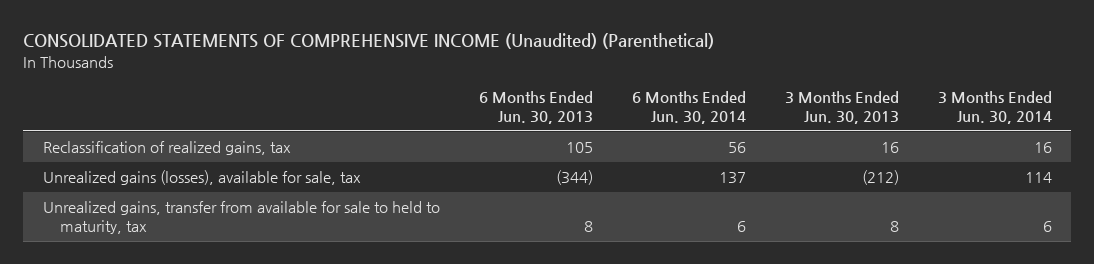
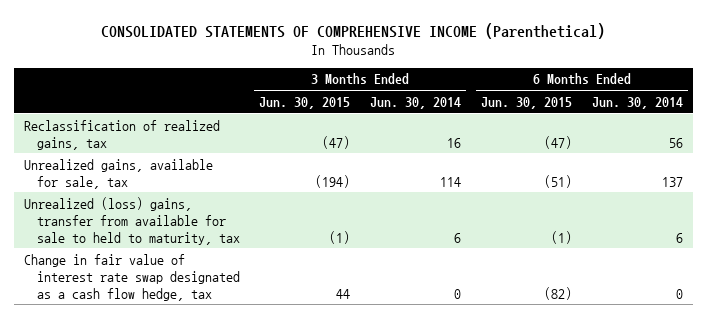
- CONSOLIDATED STATEMENTS OF COMPREHENSIVE INCOME (Unaudited) (Parenthetical)
+ CONSOLIDATED STATEMENTS OF COMPREHENSIVE INCOME (Parenthetical)
- | 6 Months Ended Jun. 30, 2013 | 6 Months Ended Jun. 30, 2014 | 3 Months Ended Jun. 30, 2013 | 3 Months Ended Jun. 30, 2014
+ | 3 Months Ended Jun. 30, 2015 | 3 Months Ended Jun. 30, 2014 | 6 Months Ended Jun. 30, 2015 | 6 Months Ended Jun. 30, 2014
- Unrealized gains (losses), available for sale, tax | (344) | 137 | (212) | 114
- Unrealized gains, transfer from available for sale to held to maturity, tax | 8 | 6 | 8 | 6
+ Unrealized gains, available for sale, tax | (194) | 114 | (51) | 137
+ Unrealized (loss) gains, transfer from available for sale to held to maturity, tax | (1) | 6 | (1) | 6
+ Change in fair value of interest rate swap designated as a cash flow hedge, tax | 44 | 0 | (82) | 0

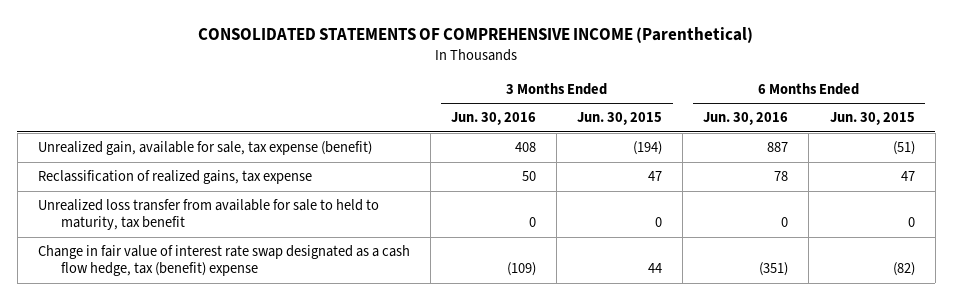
- | 3 Months Ended Jun. 30, 2015 | 3 Months Ended Jun. 30, 2014 | 6 Months Ended Jun. 30, 2015 | 6 Months Ended Jun. 30, 2014
+ | 3 Months Ended Jun. 30, 2016 | 3 Months Ended Jun. 30, 2015 | 6 Months Ended Jun. 30, 2016 | 6 Months Ended Jun. 30, 2015
- Reclassification of realized gains, tax | (47) | 16 | (47) | 56
- Unrealized gains, available for sale, tax | (194) | 114 | (51) | 137
- Unrealized (loss) gains, transfer from available for sale to held to maturity, tax | (1) | 6 | (1) | 6
- Change in fair value of interest rate swap designated as a cash flow hedge, tax | 44 | 0 | (82) | 0
+ Unrealized gain, available for sale, tax expense (benefit) | 408 | (194) | 887 | (51)
+ Reclassification of realized gains, tax expense | 50 | 47 | 78 | 47
+ Unrealized loss transfer from available for sale to held to maturity, tax benefit | 0 | 0 | 0 | 0
+ Change in fair value of interest rate swap designated as a cash flow hedge, tax (benefit) expense | (109) | 44 | (351) | (82)

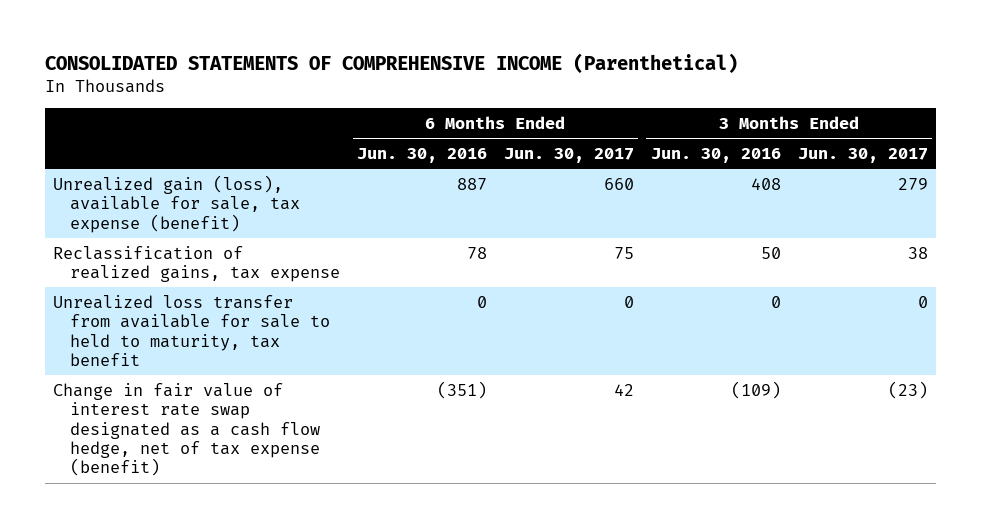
- | 3 Months Ended Jun. 30, 2016 | 3 Months Ended Jun. 30, 2015 | 6 Months Ended Jun. 30, 2016 | 6 Months Ended Jun. 30, 2015
+ | 6 Months Ended Jun. 30, 2016 | 6 Months Ended Jun. 30, 2017 | 3 Months Ended Jun. 30, 2016 | 3 Months Ended Jun. 30, 2017
- Unrealized gain, available for sale, tax expense (benefit) | 408 | (194) | 887 | (51)
+ Unrealized gain (loss), available for sale, tax expense (benefit) | 887 | 660 | 408 | 279
- Change in fair value of interest rate swap designated as a cash flow hedge, tax (benefit) expense | (109) | 44 | (351) | (82)
+ Change in fair value of interest rate swap designated as a cash flow hedge, net of tax expense (benefit) | (351) | 42 | (109) | (23)

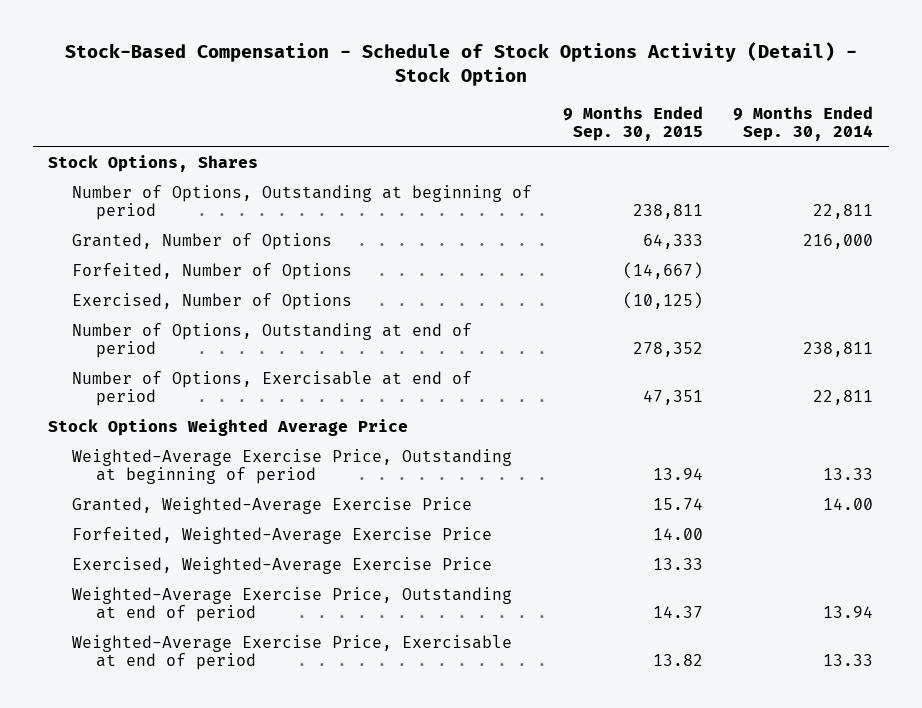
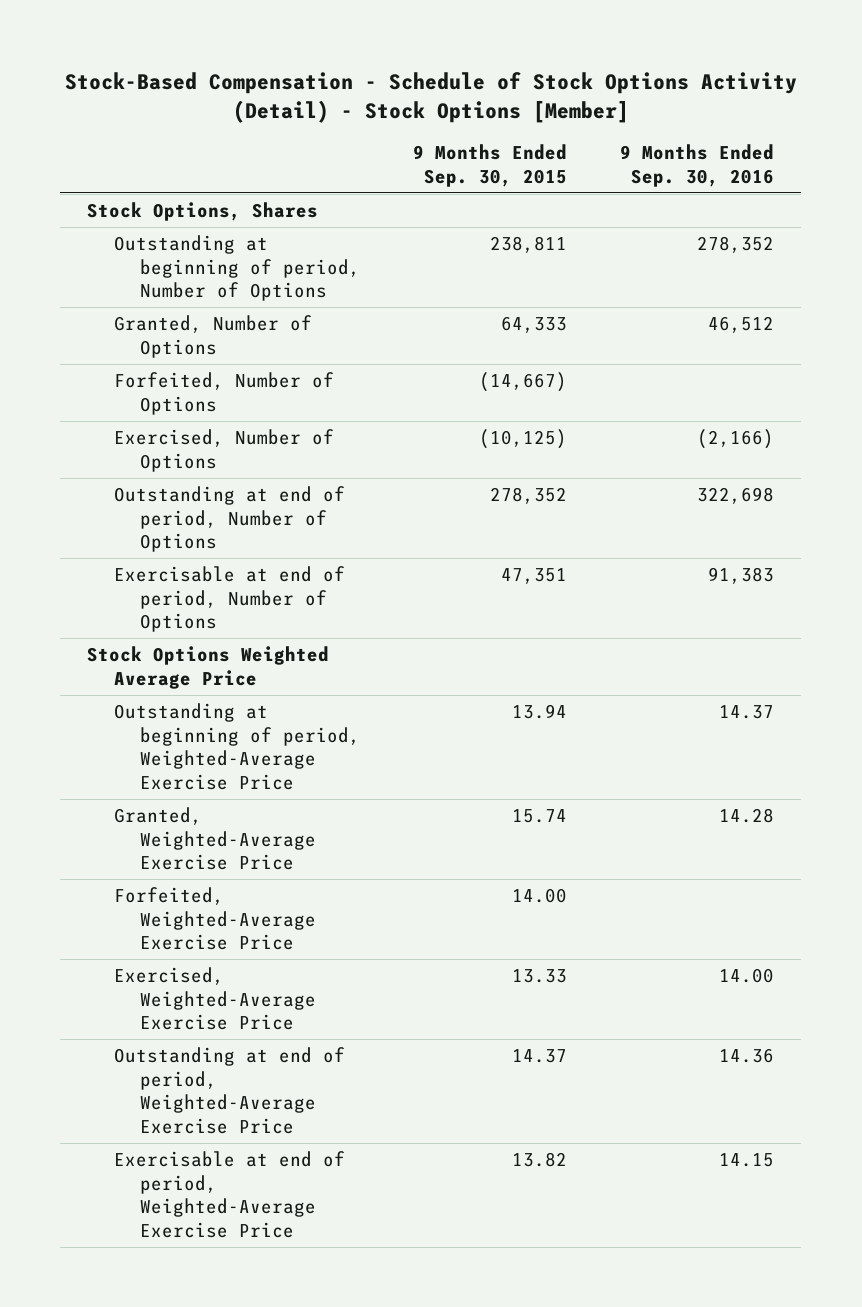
- Stock-Based Compensation - Schedule of Stock Options Activity (Detail) - Stock Option
+ Stock-Based Compensation - Schedule of Stock Options Activity (Detail) - Stock Options [Member]
- | 9 Months Ended Sep. 30, 2015 | 9 Months Ended Sep. 30, 2014
+ | 9 Months Ended Sep. 30, 2015 | 9 Months Ended Sep. 30, 2016
- Number of Options, Outstanding at beginning of period | 238,811 | 22,811
+ Outstanding at beginning of period, Number of Options | 238,811 | 278,352
- Number of Options, Outstanding at end of period | 278,352 | 238,811
- Number of Options, Exercisable at end of period | 47,351 | 22,811
+ Outstanding at end of period, Number of Options | 278,352 | 322,698
+ Exercisable at end of period, Number of Options | 47,351 | 91,383
- Weighted-Average Exercise Price, Outstanding at beginning of period | 13.94 | 13.33
+ Outstanding at beginning of period, Weighted-Average Exercise Price | 13.94 | 14.37
- Weighted-Average Exercise Price, Outstanding at end of period | 14.37 | 13.94
- Weighted-Average Exercise Price, Exercisable at end of period | 13.82 | 13.33
+ Outstanding at end of period, Weighted-Average Exercise Price | 14.37 | 14.36
+ Exercisable at end of period, Weighted-Average Exercise Price | 13.82 | 14.15

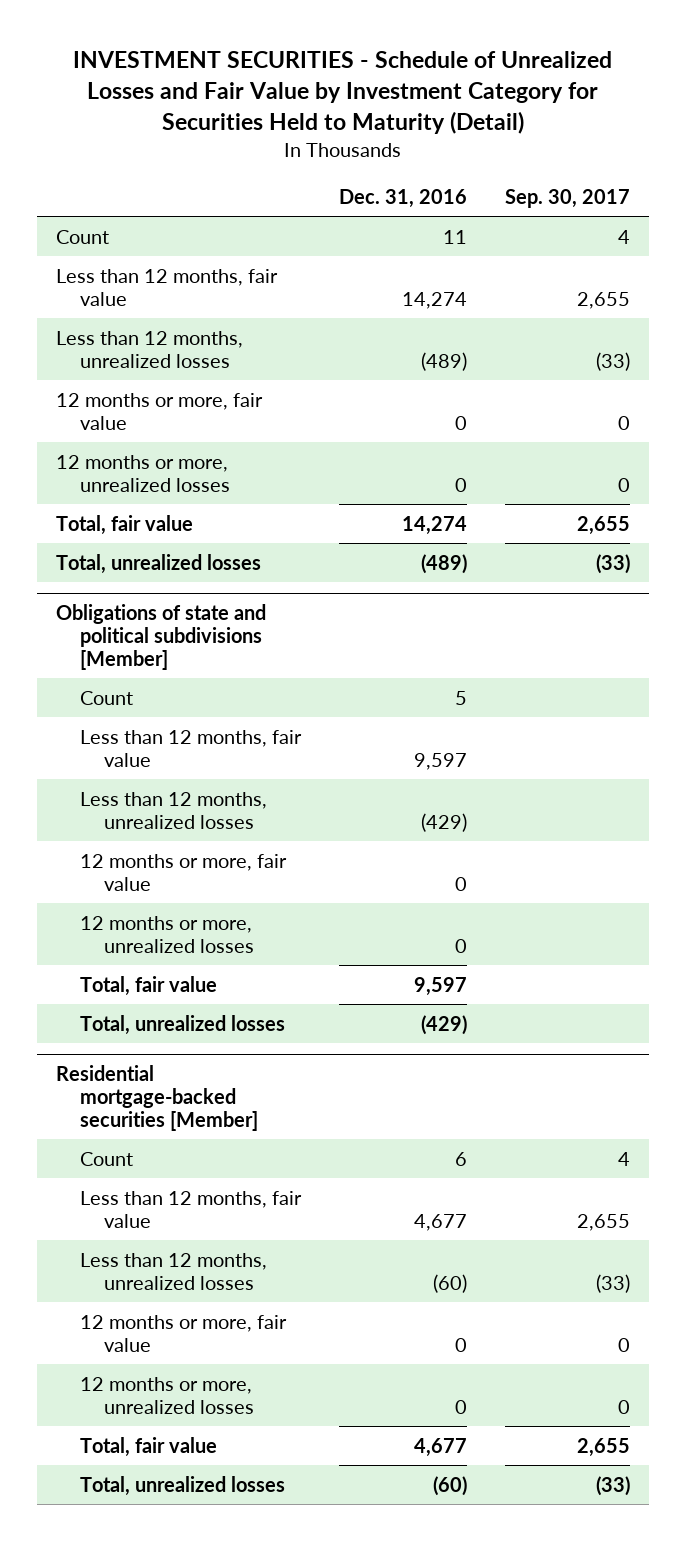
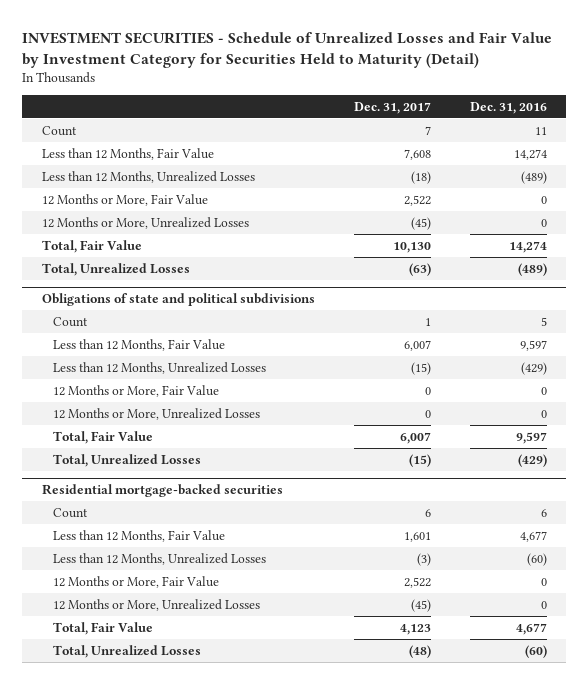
- | Dec. 31, 2016 | Sep. 30, 2017
+ | Dec. 31, 2017 | Dec. 31, 2016
- Less than 12 months, fair value | 14,274 | 2,655
- Less than 12 months, unrealized losses | (489) | (33)
- 12 months or more, fair value | 0 | 0
- 12 months or more, unrealized losses | 0 | 0
- Total, fair value | 14,274 | 2,655
- Total, unrealized losses | (489) | (33)
- Obligations of state and political subdivisions [Member]
+ Less than 12 Months, Fair Value | 7,608 | 14,274
+ Less than 12 Months, Unrealized Losses | (18) | (489)
+ 12 Months or More, Fair Value | 2,522 | 0
+ 12 Months or More, Unrealized Losses | (45) | 0
+ Total, Fair Value | 10,130 | 14,274
+ Total, Unrealized Losses | (63) | (489)
+ Obligations of state and political subdivisions
- Less than 12 months, fair value | 9,597 |
- Less than 12 months, unrealized losses | (429) |
- 12 months or more, fair value | 0 |
- 12 months or more, unrealized losses | 0 |
- Total, fair value | 9,597 |
- Total, unrealized losses | (429) |
- Residential mortgage-backed securities [Member]
+ Less than 12 Months, Fair Value | 6,007 | 9,597
+ Less than 12 Months, Unrealized Losses | (15) | (429)
+ 12 Months or More, Fair Value | 0 | 0
+ 12 Months or More, Unrealized Losses | 0 | 0
+ Total, Fair Value | 6,007 | 9,597
+ Total, Unrealized Losses | (15) | (429)
+ Residential mortgage-backed securities
- Less than 12 months, fair value | 4,677 | 2,655
- Less than 12 months, unrealized losses | (60) | (33)
- 12 months or more, fair value | 0 | 0
- 12 months or more, unrealized losses | 0 | 0
- Total, fair value | 4,677 | 2,655
- Total, unrealized losses | (60) | (33)
+ Less than 12 Months, Fair Value | 1,601 | 4,677
+ Less than 12 Months, Unrealized Losses | (3) | (60)
+ 12 Months or More, Fair Value | 2,522 | 0
+ 12 Months or More, Unrealized Losses | (45) | 0
+ Total, Fair Value | 4,123 | 4,677
+ Total, Unrealized Losses | (48) | (60)

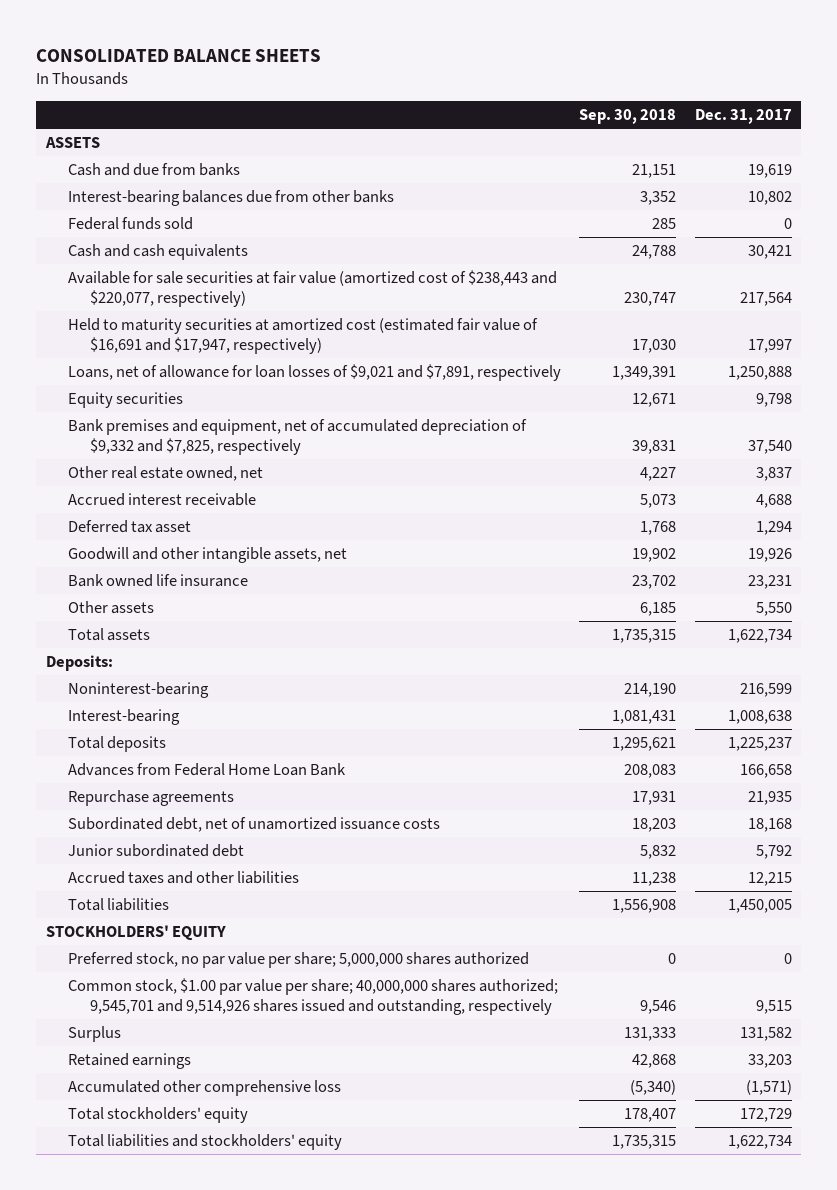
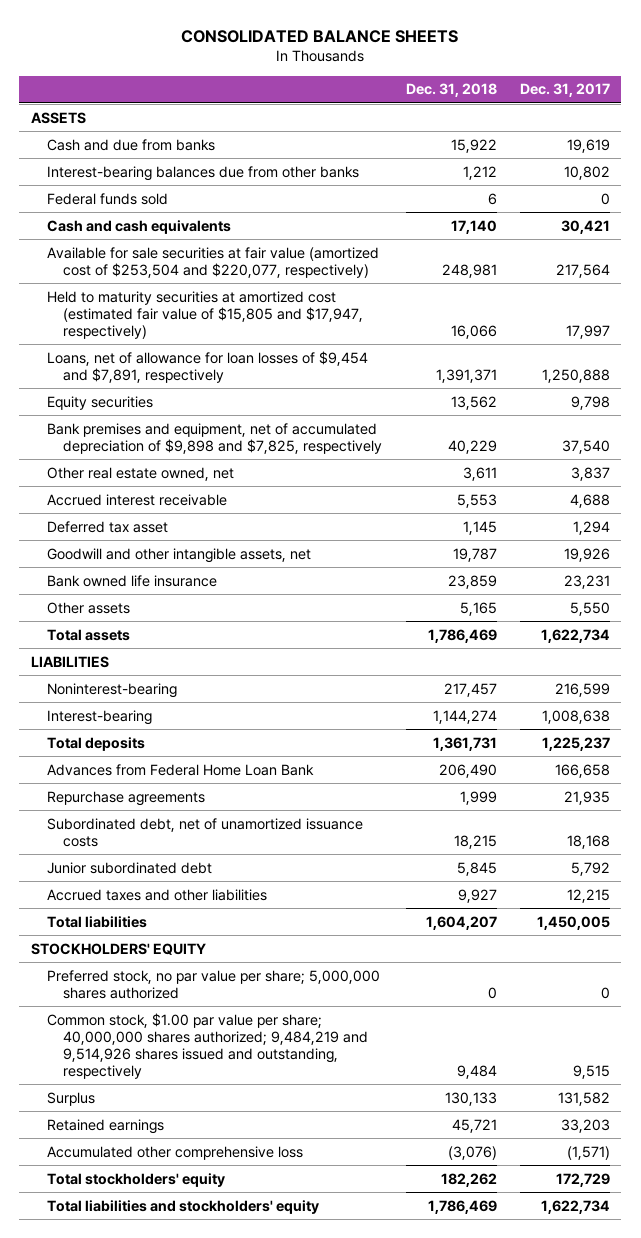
- | Sep. 30, 2018 | Dec. 31, 2017
+ | Dec. 31, 2018 | Dec. 31, 2017
- Available for sale securities at fair value (amortized cost of $238,443 and $220,077, respectively) | 230,747 | 217,564
- Held to maturity securities at amortized cost (estimated fair value of $16,691 and $17,947, respectively) | 17,030 | 17,997
- Loans, net of allowance for loan losses of $9,021 and $7,891, respectively | 1,349,391 | 1,250,888
+ Available for sale securities at fair value (amortized cost of $253,504 and $220,077, respectively) | 248,981 | 217,564
+ Held to maturity securities at amortized cost (estimated fair value of $15,805 and $17,947, respectively) | 16,066 | 17,997
+ Loans, net of allowance for loan losses of $9,454 and $7,891, respectively | 1,391,371 | 1,250,888
- Bank premises and equipment, net of accumulated depreciation of $9,332 and $7,825, respectively | 39,831 | 37,540
+ Bank premises and equipment, net of accumulated depreciation of $9,898 and $7,825, respectively | 40,229 | 37,540
- Deposits:
+ LIABILITIES
- Common stock, $1.00 par value per share; 40,000,000 shares authorized; 9,545,701 and 9,514,926 shares issued and outstanding, respectively | 9,546 | 9,515
+ Common stock, $1.00 par value per share; 40,000,000 shares authorized; 9,484,219 and 9,514,926 shares issued and outstanding, respectively | 9,484 | 9,515

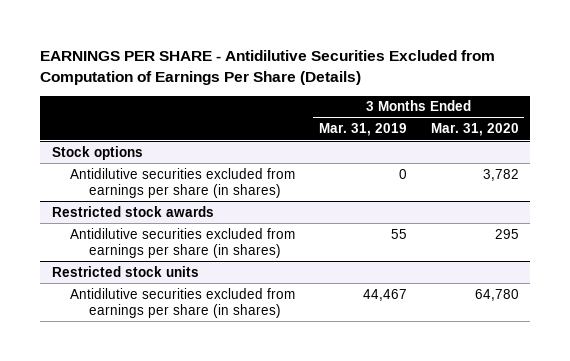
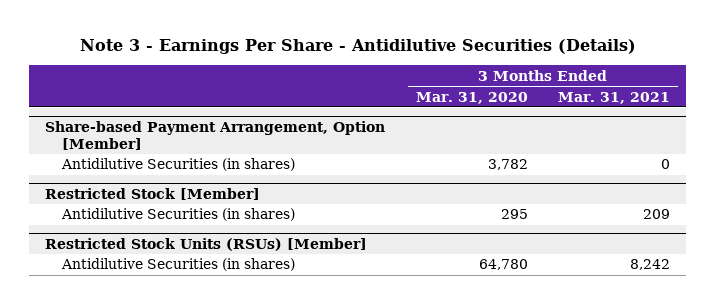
- EARNINGS PER SHARE - Antidilutive Securities Excluded from Computation of Earnings Per Share (Details)
+ Note 3 - Earnings Per Share - Antidilutive Securities (Details)
- | 3 Months Ended Mar. 31, 2019 | 3 Months Ended Mar. 31, 2020
+ | 3 Months Ended Mar. 31, 2020 | 3 Months Ended Mar. 31, 2021
- Stock options
- Antidilutive securities excluded from earnings per share (in shares) | 0 | 3,782
- Restricted stock awards
- Antidilutive securities excluded from earnings per share (in shares) | 55 | 295
- Restricted stock units
- Antidilutive securities excluded from earnings per share (in shares) | 44,467 | 64,780
+ Share-based Payment Arrangement, Option [Member]
+ Antidilutive Securities (in shares) | 3,782 | 0
+ Restricted Stock [Member]
+ Antidilutive Securities (in shares) | 295 | 209
+ Restricted Stock Units (RSUs) [Member]
+ Antidilutive Securities (in shares) | 64,780 | 8,242

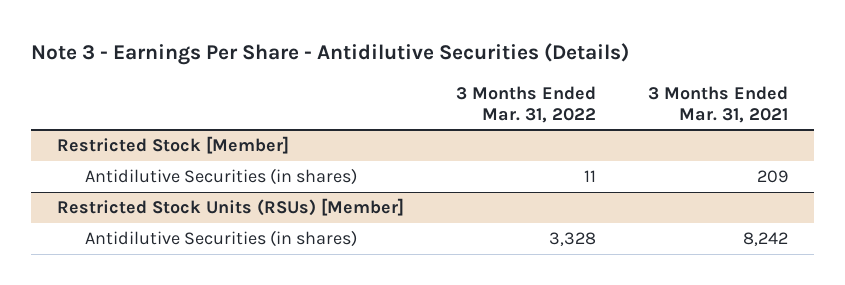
- | 3 Months Ended Mar. 31, 2020 | 3 Months Ended Mar. 31, 2021
+ | 3 Months Ended Mar. 31, 2022 | 3 Months Ended Mar. 31, 2021
- Share-based Payment Arrangement, Option [Member]
- Antidilutive Securities (in shares) | 3,782 | 0

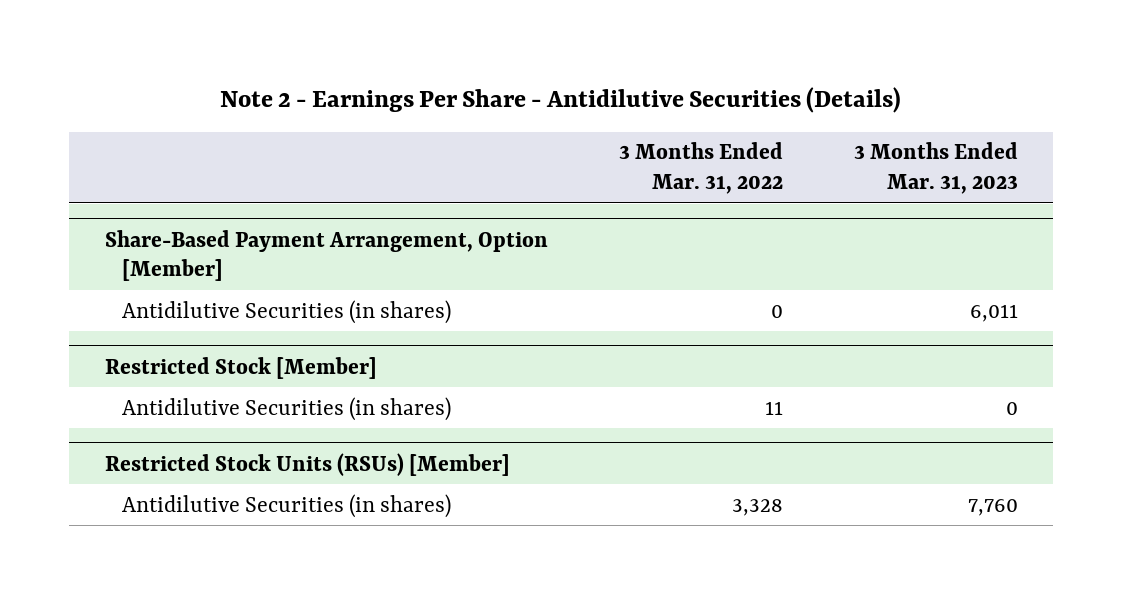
- Note 3 - Earnings Per Share - Antidilutive Securities (Details)
+ Note 2 - Earnings Per Share - Antidilutive Securities (Details)
- | 3 Months Ended Mar. 31, 2022 | 3 Months Ended Mar. 31, 2021
+ | 3 Months Ended Mar. 31, 2022 | 3 Months Ended Mar. 31, 2023
+ Share-Based Payment Arrangement, Option [Member]
+ Antidilutive Securities (in shares) | 0 | 6,011

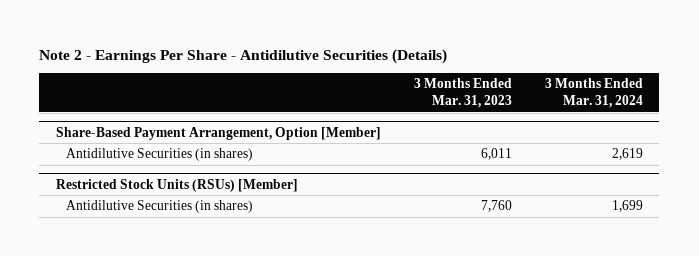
- | 3 Months Ended Mar. 31, 2022 | 3 Months Ended Mar. 31, 2023
+ | 3 Months Ended Mar. 31, 2023 | 3 Months Ended Mar. 31, 2024
- Restricted Stock [Member]
- Antidilutive Securities (in shares) | 11 | 0

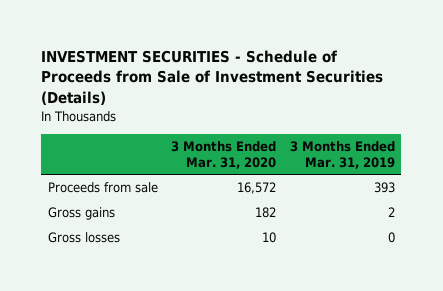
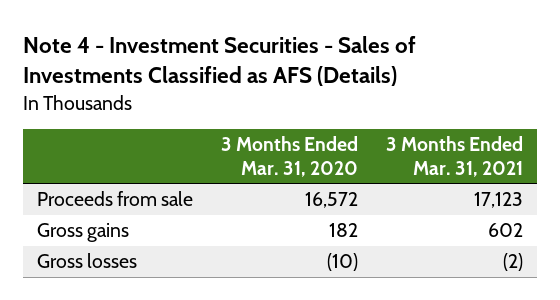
- INVESTMENT SECURITIES - Schedule of Proceeds from Sale of Investment Securities (Details)
+ Note 4 - Investment Securities - Sales of Investments Classified as AFS (Details)
- | 3 Months Ended Mar. 31, 2020 | 3 Months Ended Mar. 31, 2019
+ | 3 Months Ended Mar. 31, 2020 | 3 Months Ended Mar. 31, 2021
- Gross losses | 10 | 0
+ Gross losses | (10) | (2)

